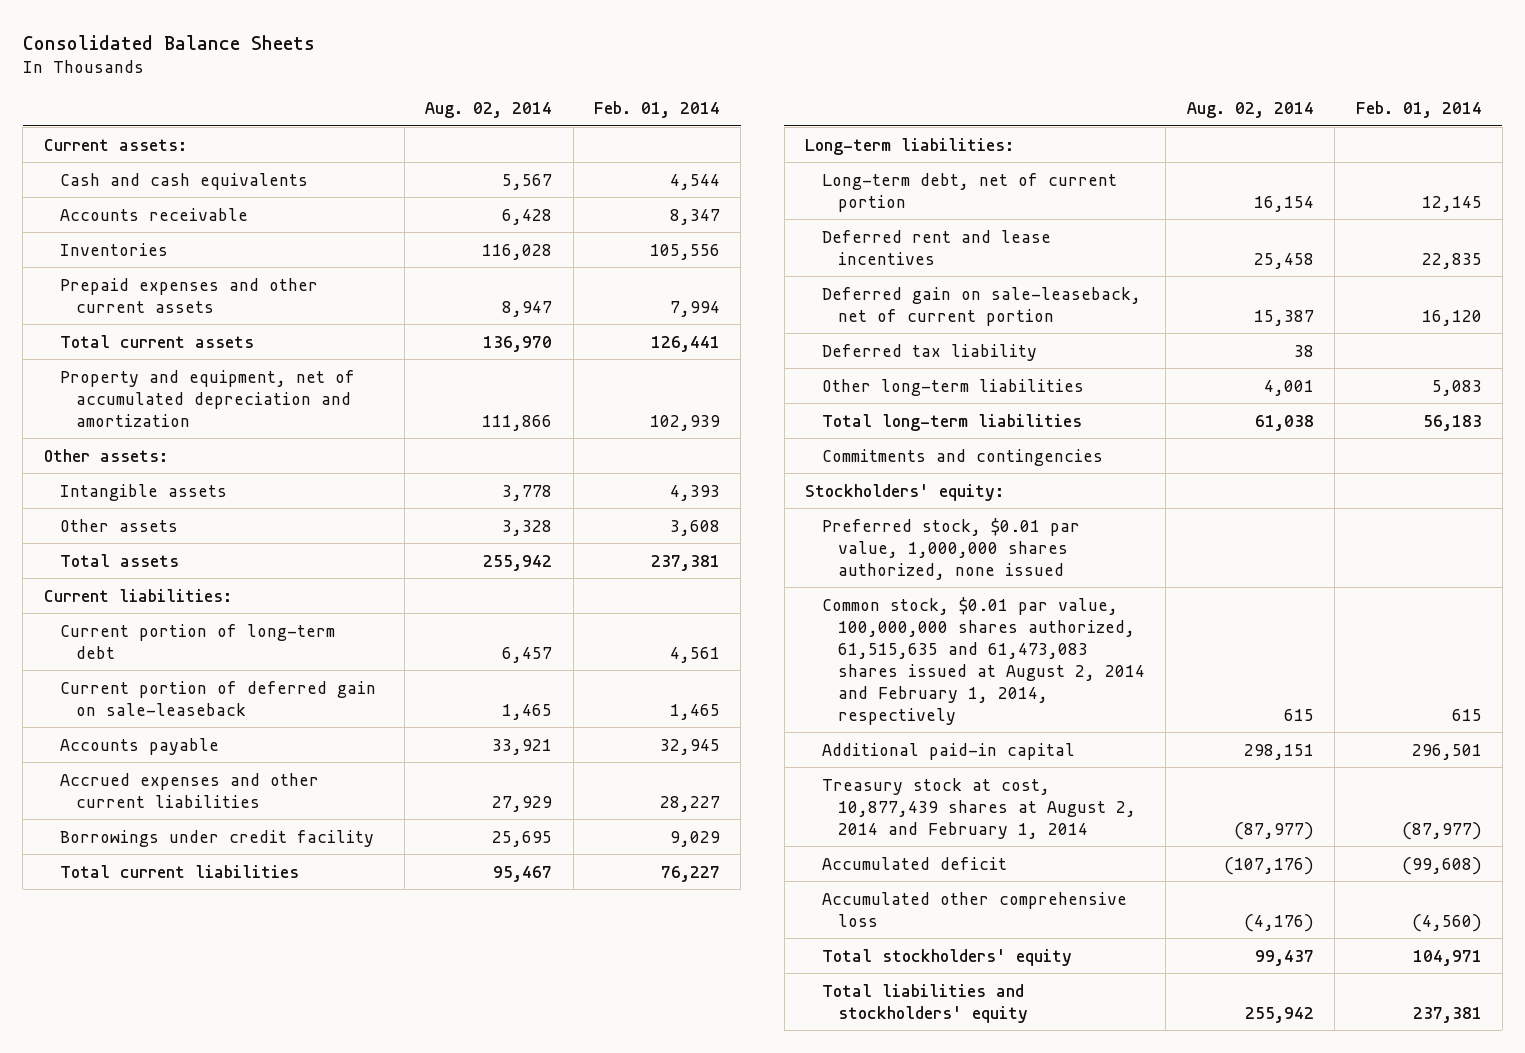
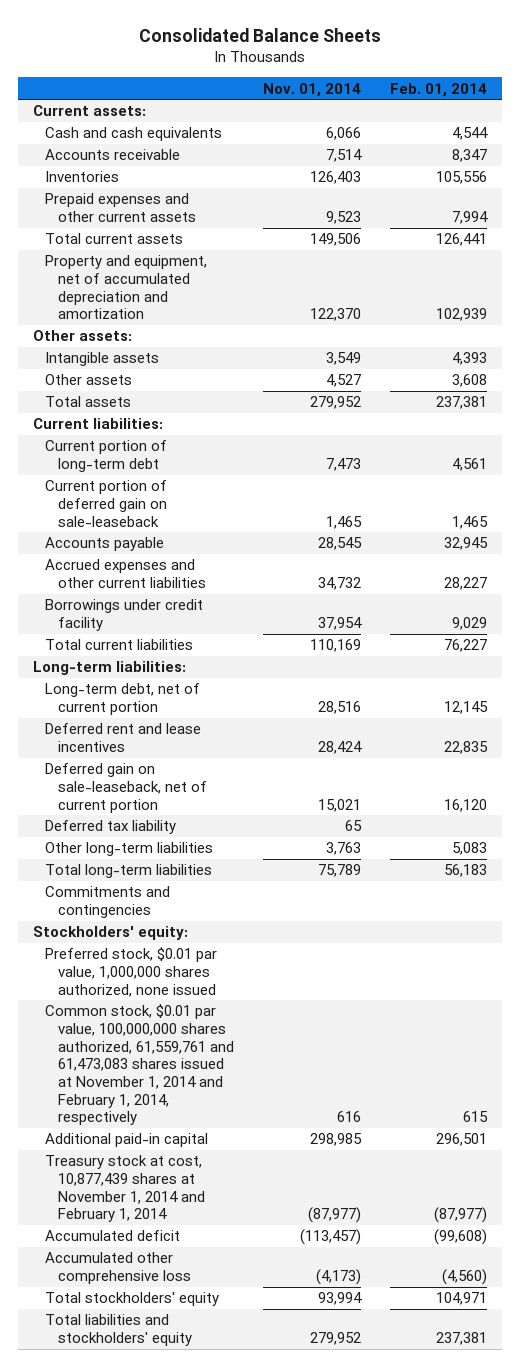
- | Aug. 02, 2014 | Feb. 01, 2014
+ | Nov. 01, 2014 | Feb. 01, 2014
- Common stock, $0.01 par value, 100,000,000 shares authorized, 61,515,635 and 61,473,083 shares issued at August 2, 2014 and February 1, 2014, respectively | 615 | 615
+ Common stock, $0.01 par value, 100,000,000 shares authorized, 61,559,761 and 61,473,083 shares issued at November 1, 2014 and February 1, 2014, respectively | 616 | 615
- Treasury stock at cost, 10,877,439 shares at August 2, 2014 and February 1, 2014 | (87,977) | (87,977)
+ Treasury stock at cost, 10,877,439 shares at November 1, 2014 and February 1, 2014 | (87,977) | (87,977)

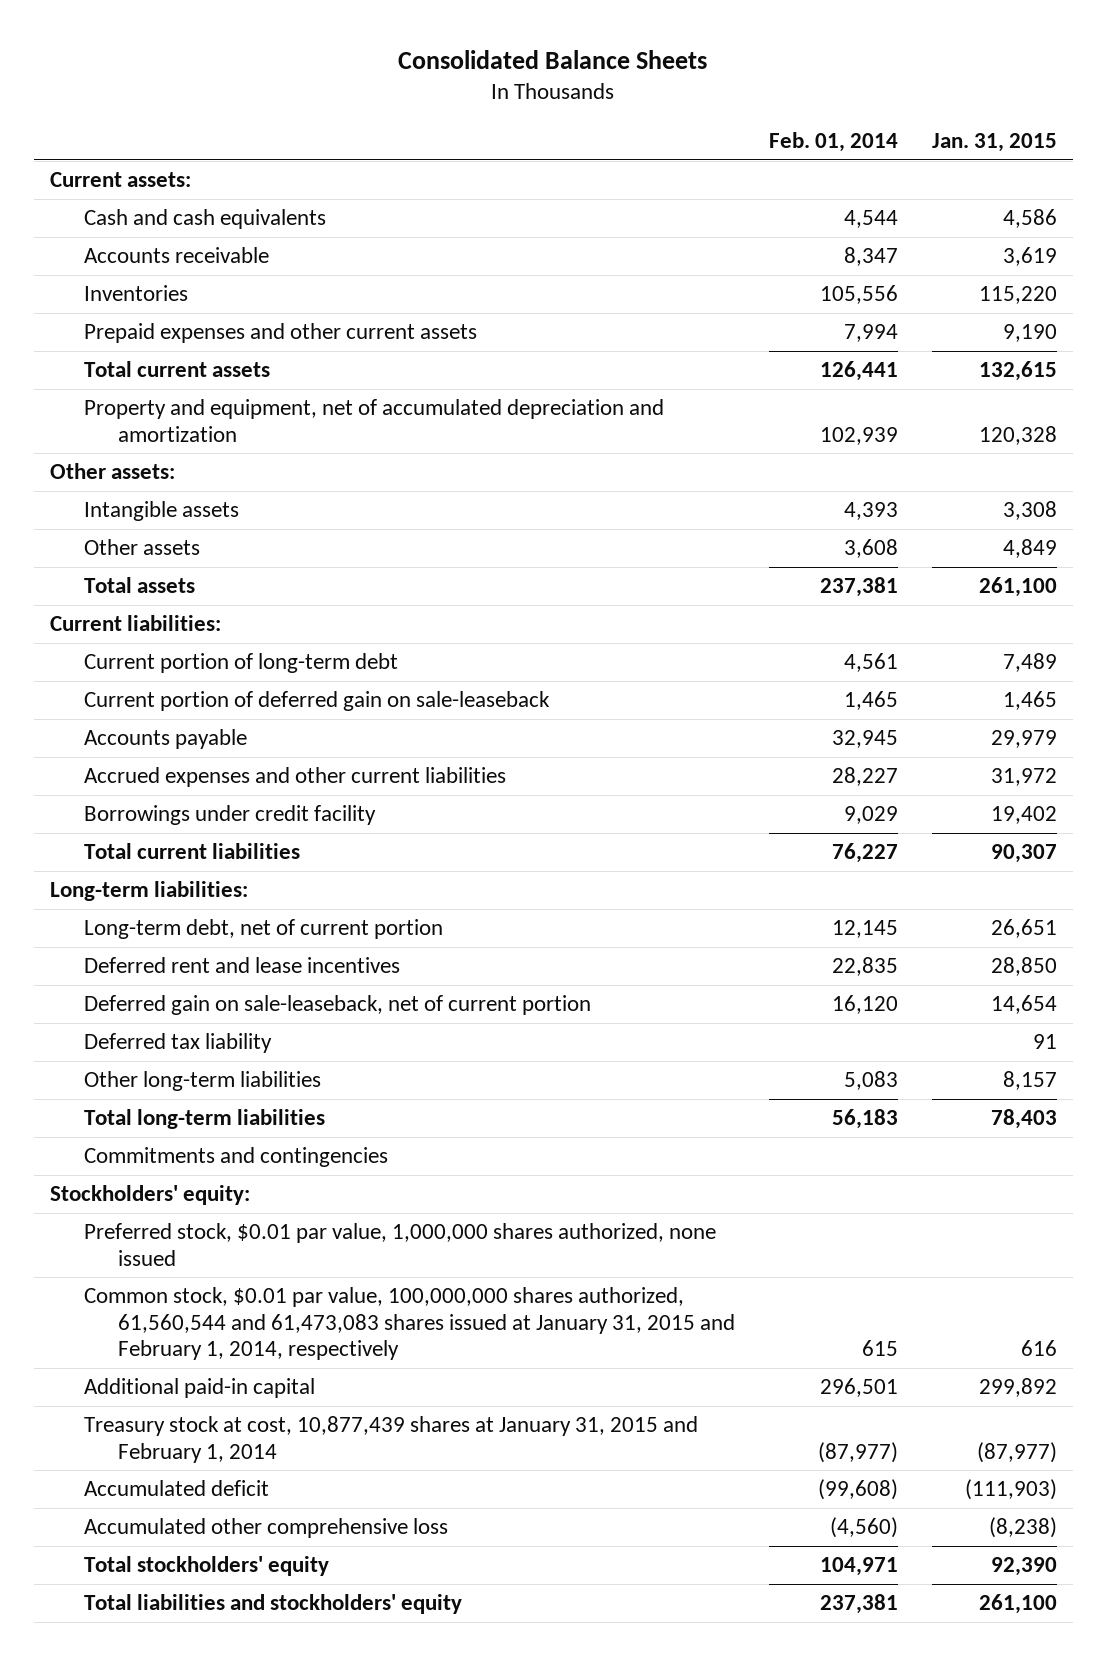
- | Nov. 01, 2014 | Feb. 01, 2014
+ | Feb. 01, 2014 | Jan. 31, 2015
- Common stock, $0.01 par value, 100,000,000 shares authorized, 61,559,761 and 61,473,083 shares issued at November 1, 2014 and February 1, 2014, respectively | 616 | 615
+ Common stock, $0.01 par value, 100,000,000 shares authorized, 61,560,544 and 61,473,083 shares issued at January 31, 2015 and February 1, 2014, respectively | 615 | 616
- Treasury stock at cost, 10,877,439 shares at November 1, 2014 and February 1, 2014 | (87,977) | (87,977)
+ Treasury stock at cost, 10,877,439 shares at January 31, 2015 and February 1, 2014 | (87,977) | (87,977)

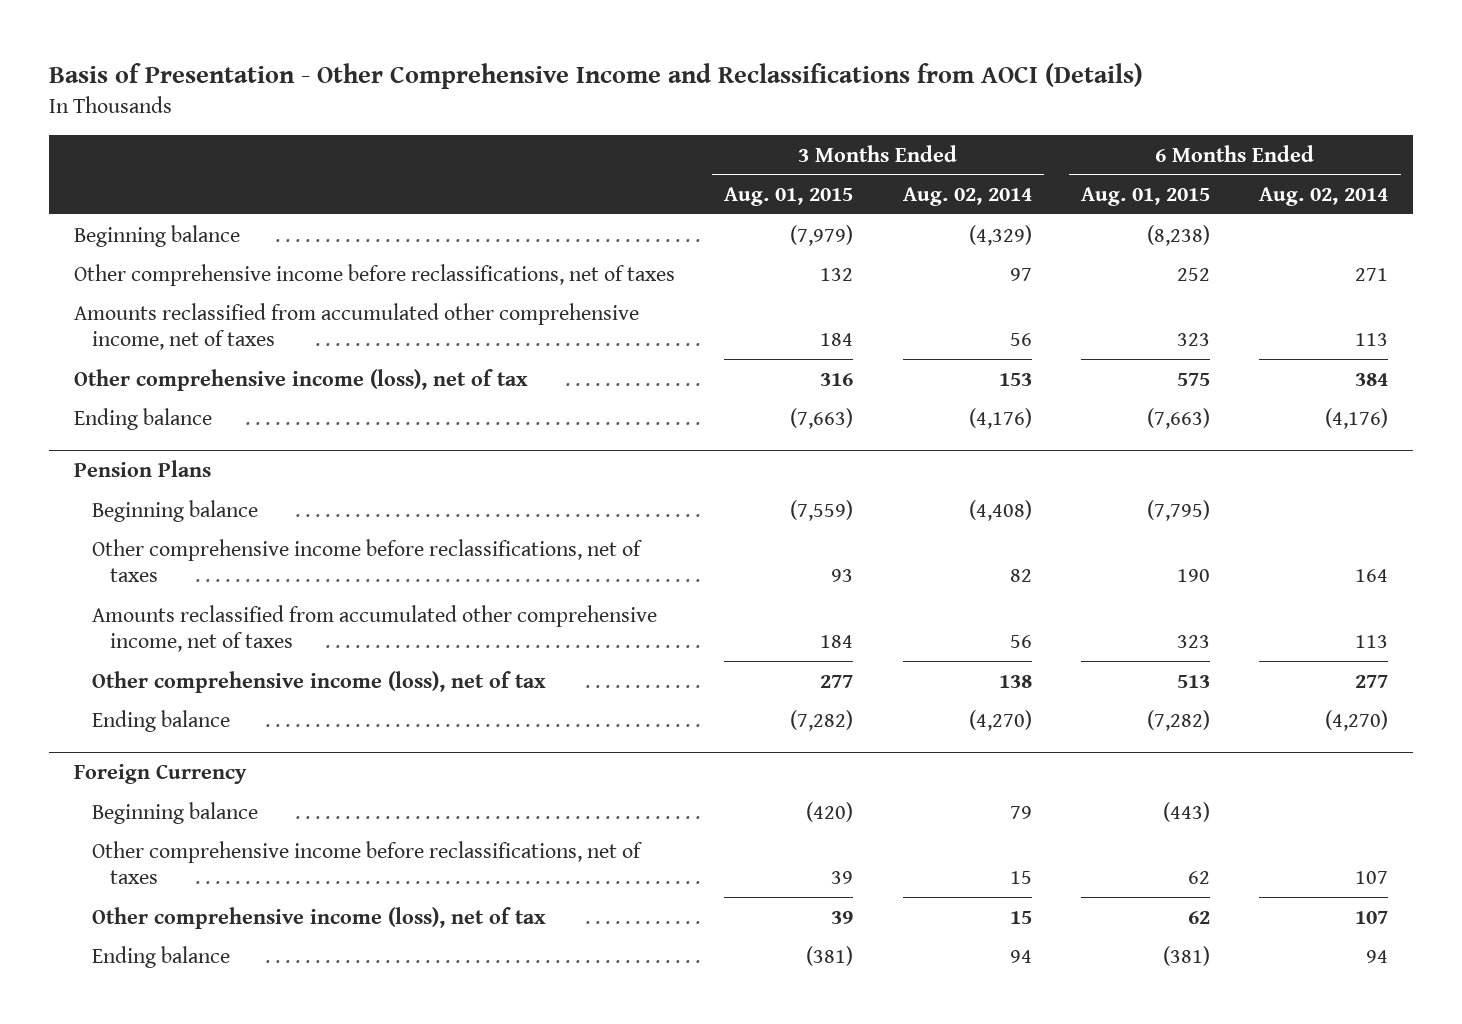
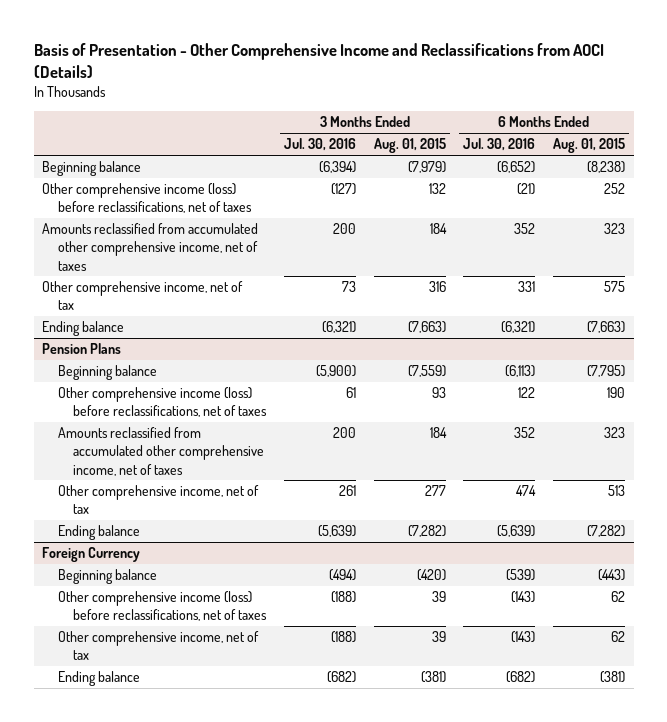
- | 3 Months Ended Aug. 01, 2015 | 3 Months Ended Aug. 02, 2014 | 6 Months Ended Aug. 01, 2015 | 6 Months Ended Aug. 02, 2014
+ | 3 Months Ended Jul. 30, 2016 | 3 Months Ended Aug. 01, 2015 | 6 Months Ended Jul. 30, 2016 | 6 Months Ended Aug. 01, 2015
- Other comprehensive income before reclassifications, net of taxes | 132 | 97 | 252 | 271
+ Other comprehensive income (loss) before reclassifications, net of taxes | (127) | 132 | (21) | 252
- Other comprehensive income (loss), net of tax | 316 | 153 | 575 | 384
+ Other comprehensive income, net of tax | 73 | 316 | 331 | 575
@ Pension Plans
- Other comprehensive income before reclassifications, net of taxes | 93 | 82 | 190 | 164
+ Other comprehensive income (loss) before reclassifications, net of taxes | 61 | 93 | 122 | 190
- Other comprehensive income (loss), net of tax | 277 | 138 | 513 | 277
+ Other comprehensive income, net of tax | 261 | 277 | 474 | 513
@ Foreign Currency
- Other comprehensive income before reclassifications, net of taxes | 39 | 15 | 62 | 107
- Other comprehensive income (loss), net of tax | 39 | 15 | 62 | 107
+ Other comprehensive income (loss) before reclassifications, net of taxes | (188) | 39 | (143) | 62
+ Other comprehensive income, net of tax | (188) | 39 | (143) | 62

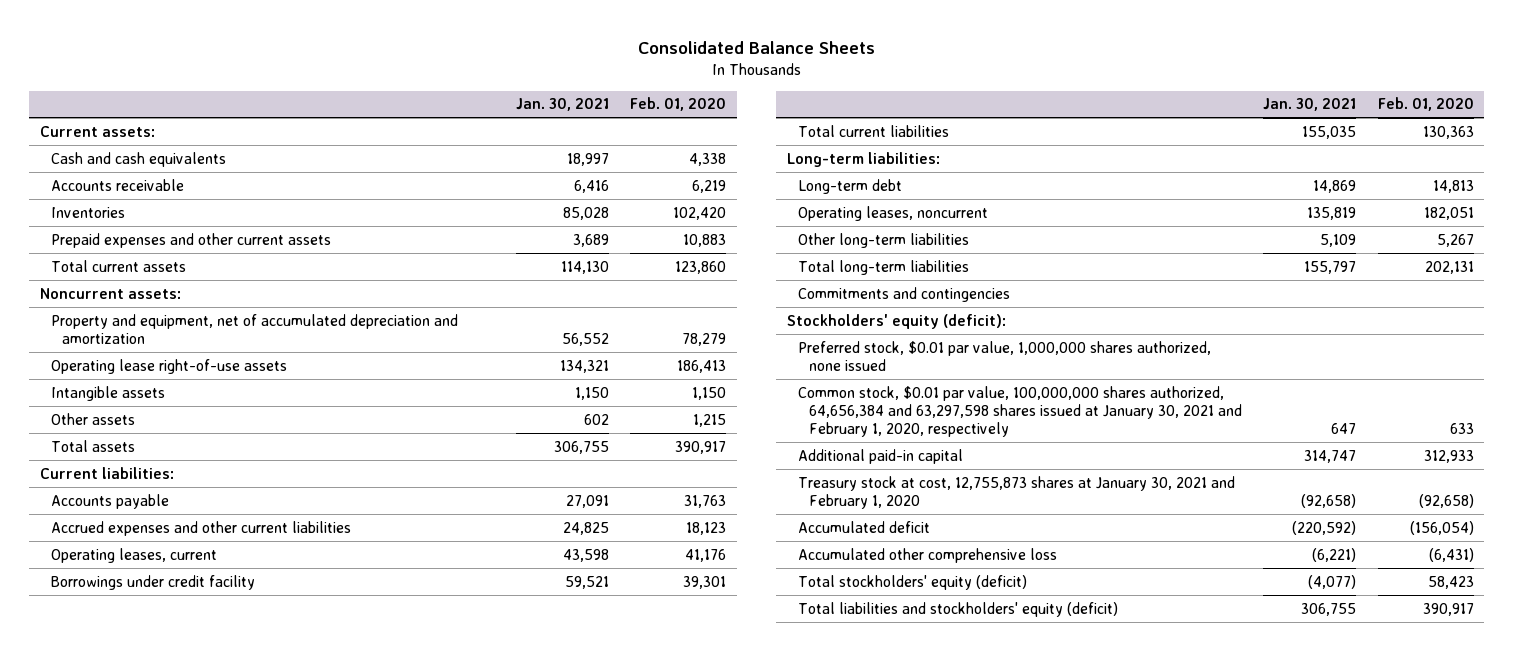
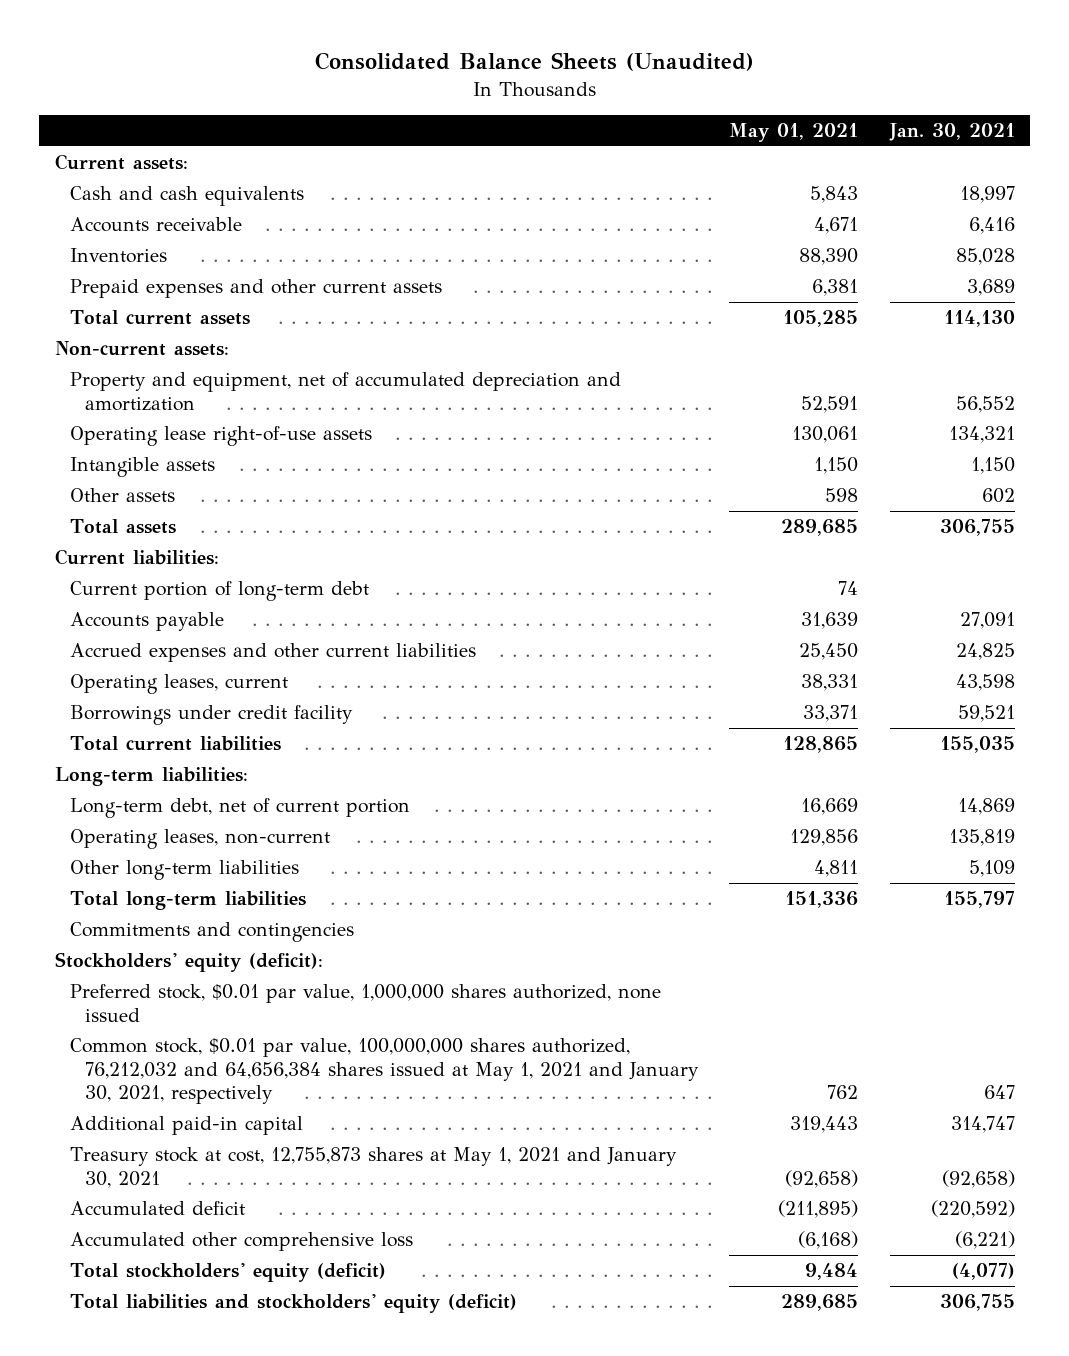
- Consolidated Balance Sheets
+ Consolidated Balance Sheets (Unaudited)
- | Jan. 30, 2021 | Feb. 01, 2020
+ | May 01, 2021 | Jan. 30, 2021
- Noncurrent assets:
+ Non-current assets:
+ Current portion of long-term debt | 74 |
- Long-term debt | 14,869 | 14,813
- Operating leases, noncurrent | 135,819 | 182,051
+ Long-term debt, net of current portion | 16,669 | 14,869
+ Operating leases, non-current | 129,856 | 135,819
- Common stock, $0.01 par value, 100,000,000 shares authorized, 64,656,384 and 63,297,598 shares issued at January 30, 2021 and February 1, 2020, respectively | 647 | 633
+ Common stock, $0.01 par value, 100,000,000 shares authorized, 76,212,032 and 64,656,384 shares issued at May 1, 2021 and January 30, 2021, respectively | 762 | 647
- Treasury stock at cost, 12,755,873 shares at January 30, 2021 and February 1, 2020 | (92,658) | (92,658)
+ Treasury stock at cost, 12,755,873 shares at May 1, 2021 and January 30, 2021 | (92,658) | (92,658)

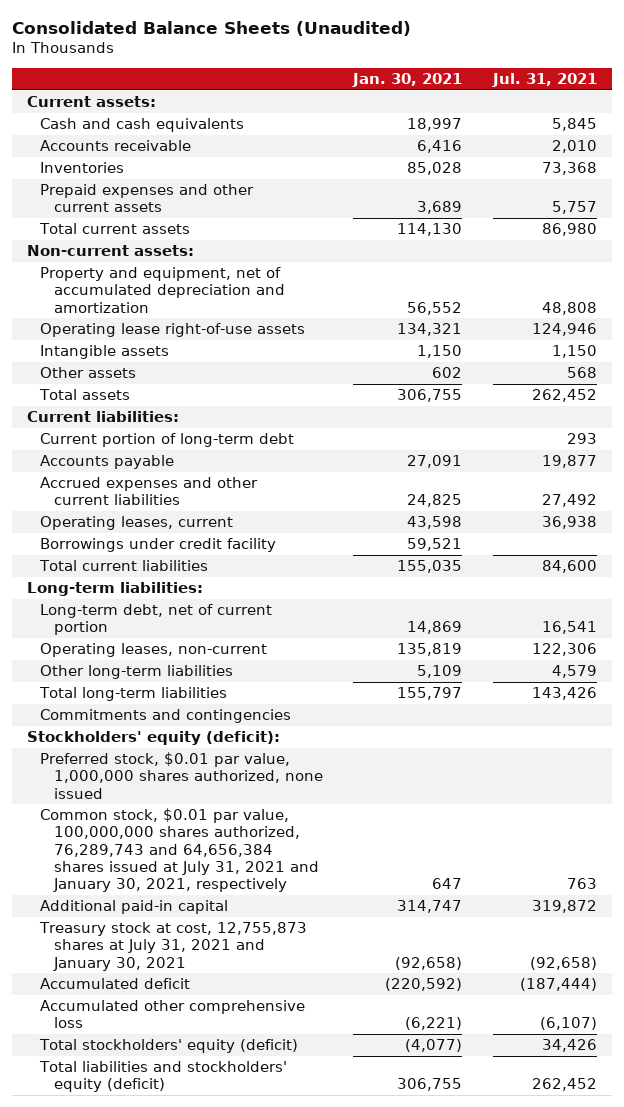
- | May 01, 2021 | Jan. 30, 2021
+ | Jan. 30, 2021 | Jul. 31, 2021
- Common stock, $0.01 par value, 100,000,000 shares authorized, 76,212,032 and 64,656,384 shares issued at May 1, 2021 and January 30, 2021, respectively | 762 | 647
+ Common stock, $0.01 par value, 100,000,000 shares authorized, 76,289,743 and 64,656,384 shares issued at July 31, 2021 and January 30, 2021, respectively | 647 | 763
- Treasury stock at cost, 12,755,873 shares at May 1, 2021 and January 30, 2021 | (92,658) | (92,658)
+ Treasury stock at cost, 12,755,873 shares at July 31, 2021 and January 30, 2021 | (92,658) | (92,658)

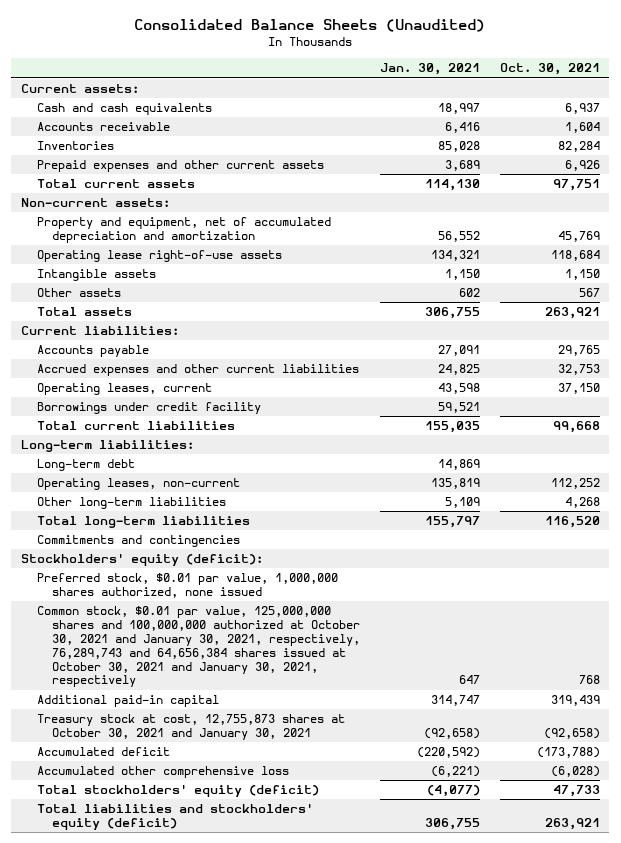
- | Jan. 30, 2021 | Jul. 31, 2021
+ | Jan. 30, 2021 | Oct. 30, 2021
- Current portion of long-term debt | | 293
- Long-term debt, net of current portion | 14,869 | 16,541
+ Long-term debt | 14,869 |
- Common stock, $0.01 par value, 100,000,000 shares authorized, 76,289,743 and 64,656,384 shares issued at July 31, 2021 and January 30, 2021, respectively | 647 | 763
+ Common stock, $0.01 par value, 125,000,000 shares and 100,000,000 authorized at October 30, 2021 and January 30, 2021, respectively, 76,289,743 and 64,656,384 shares issued at October 30, 2021 and January 30, 2021, respectively | 647 | 768
- Treasury stock at cost, 12,755,873 shares at July 31, 2021 and January 30, 2021 | (92,658) | (92,658)
+ Treasury stock at cost, 12,755,873 shares at October 30, 2021 and January 30, 2021 | (92,658) | (92,658)

